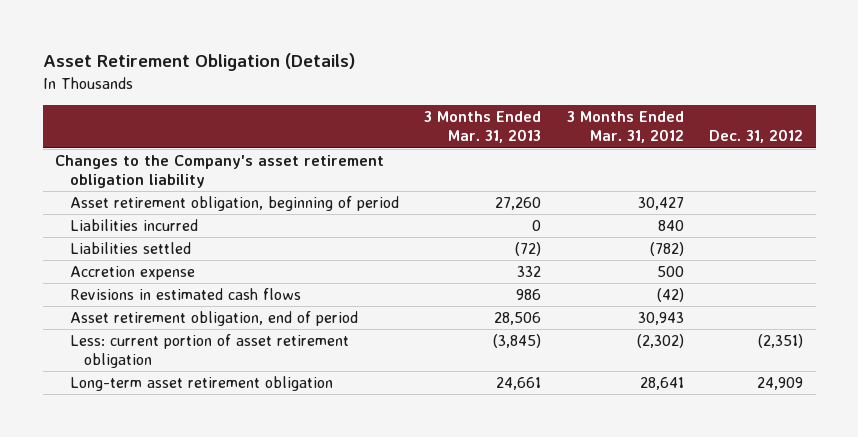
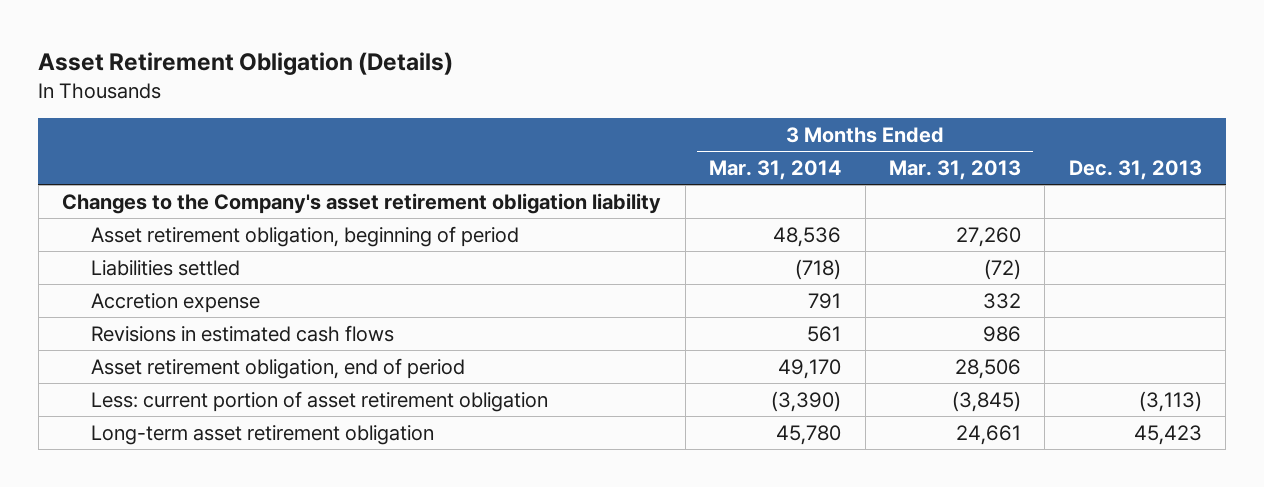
- | 3 Months Ended Mar. 31, 2013 | 3 Months Ended Mar. 31, 2012 | Dec. 31, 2012
+ | 3 Months Ended Mar. 31, 2014 | 3 Months Ended Mar. 31, 2013 | Dec. 31, 2013
- Liabilities incurred | 0 | 840 |

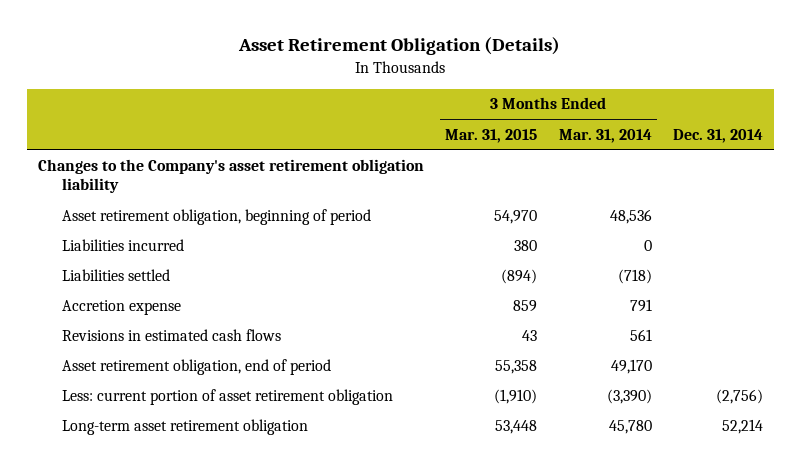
- | 3 Months Ended Mar. 31, 2014 | 3 Months Ended Mar. 31, 2013 | Dec. 31, 2013
+ | 3 Months Ended Mar. 31, 2015 | 3 Months Ended Mar. 31, 2014 | Dec. 31, 2014
+ Liabilities incurred | 380 | 0 |

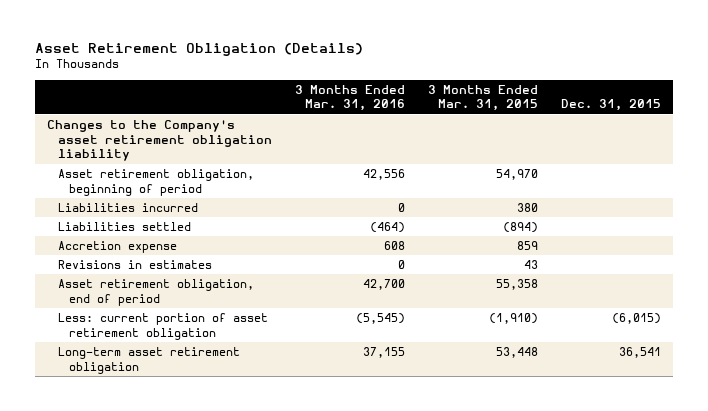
- | 3 Months Ended Mar. 31, 2015 | 3 Months Ended Mar. 31, 2014 | Dec. 31, 2014
+ | 3 Months Ended Mar. 31, 2016 | 3 Months Ended Mar. 31, 2015 | Dec. 31, 2015
- Revisions in estimated cash flows | 43 | 561 |
+ Revisions in estimates | 0 | 43 |

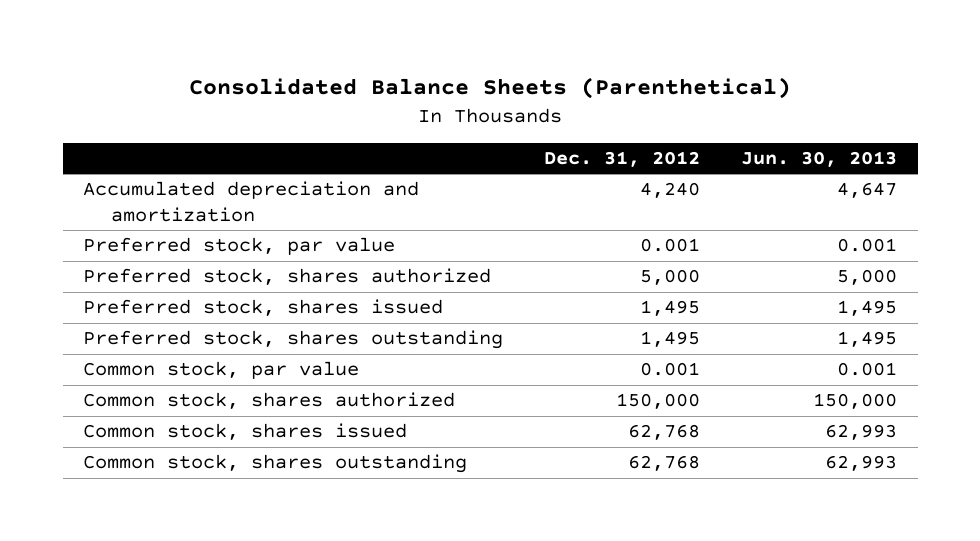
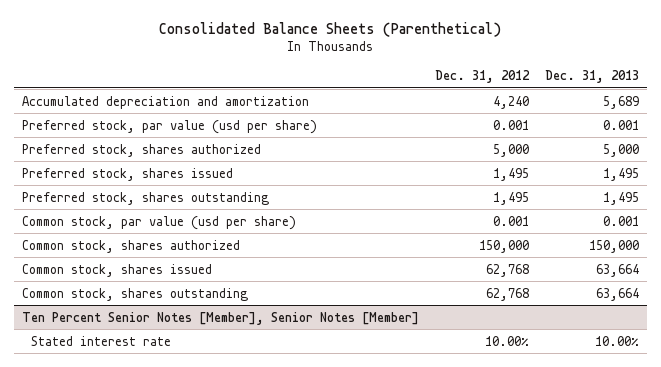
- | Dec. 31, 2012 | Jun. 30, 2013
+ | Dec. 31, 2012 | Dec. 31, 2013
- Preferred stock, par value | 0.001 | 0.001
+ Preferred stock, par value (usd per share) | 0.001 | 0.001
- Common stock, par value | 0.001 | 0.001
+ Common stock, par value (usd per share) | 0.001 | 0.001
+ Ten Percent Senior Notes [Member], Senior Notes [Member]
+ Stated interest rate | 10.00% | 10.00%

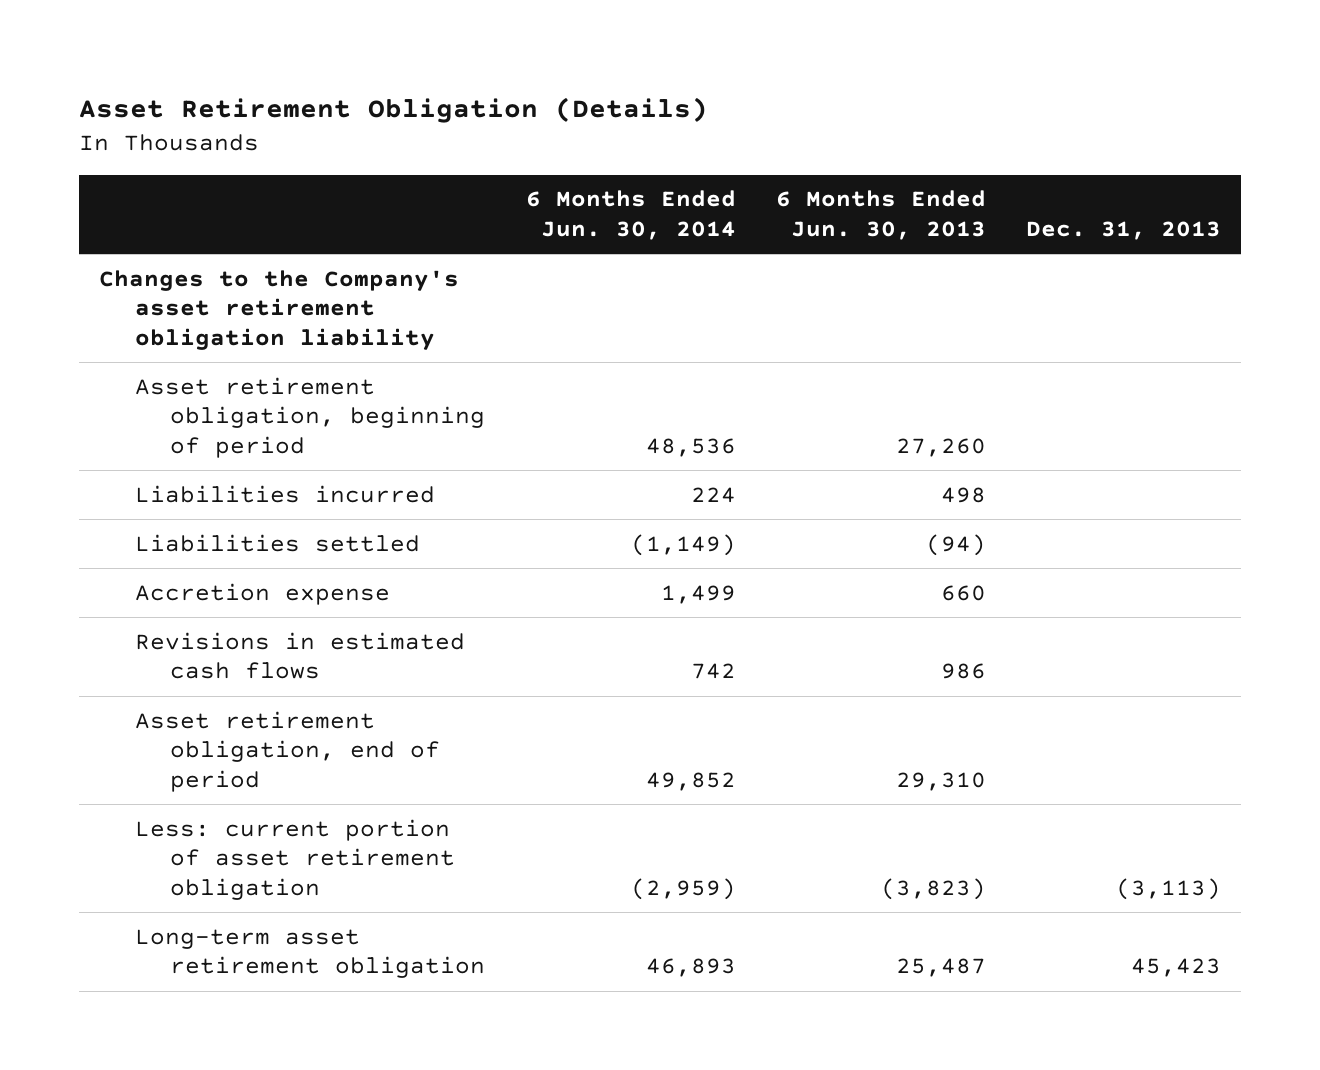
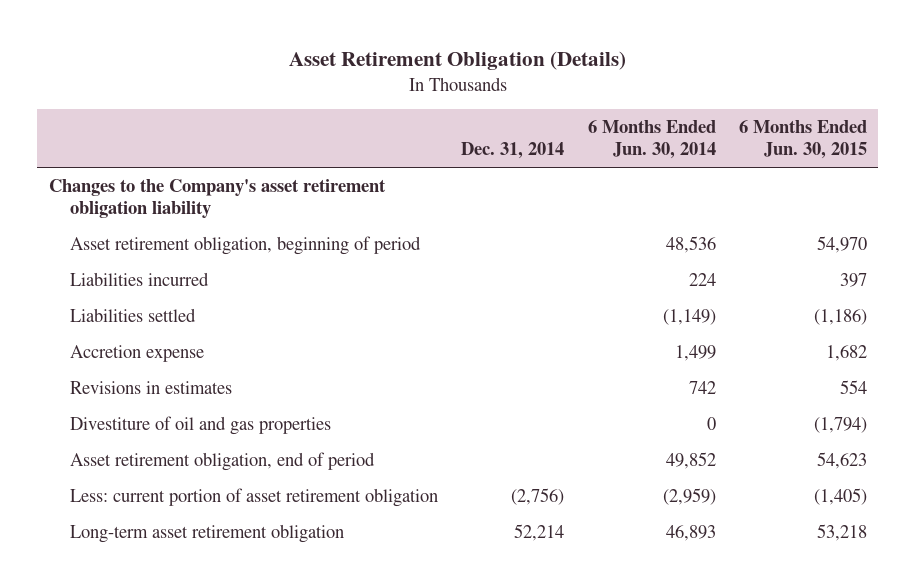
- | 6 Months Ended Jun. 30, 2014 | 6 Months Ended Jun. 30, 2013 | Dec. 31, 2013
+ | Dec. 31, 2014 | 6 Months Ended Jun. 30, 2014 | 6 Months Ended Jun. 30, 2015
- Revisions in estimated cash flows | 742 | 986 |
+ Revisions in estimates | | 742 | 554
+ Divestiture of oil and gas properties | | 0 | (1,794)

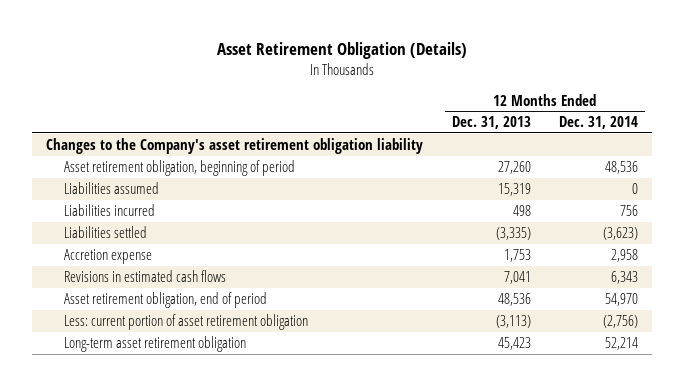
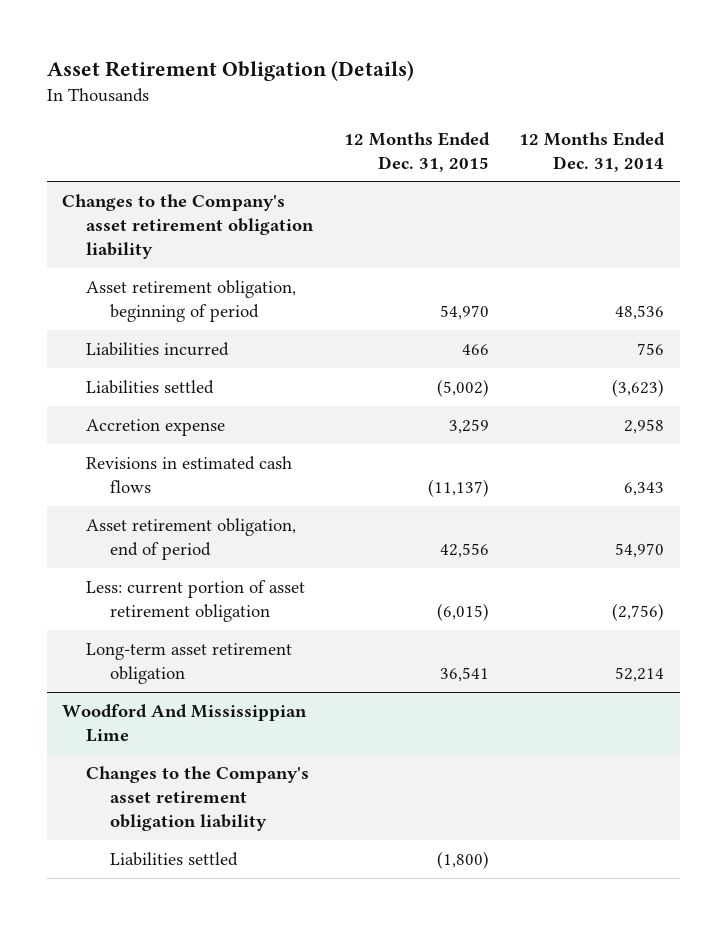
- | 12 Months Ended Dec. 31, 2013 | 12 Months Ended Dec. 31, 2014
+ | 12 Months Ended Dec. 31, 2015 | 12 Months Ended Dec. 31, 2014
- Liabilities assumed | 15,319 | 0
+ Woodford And Mississippian Lime
+ Changes to the Company's asset retirement obligation liability
+ Liabilities settled | (1,800) |

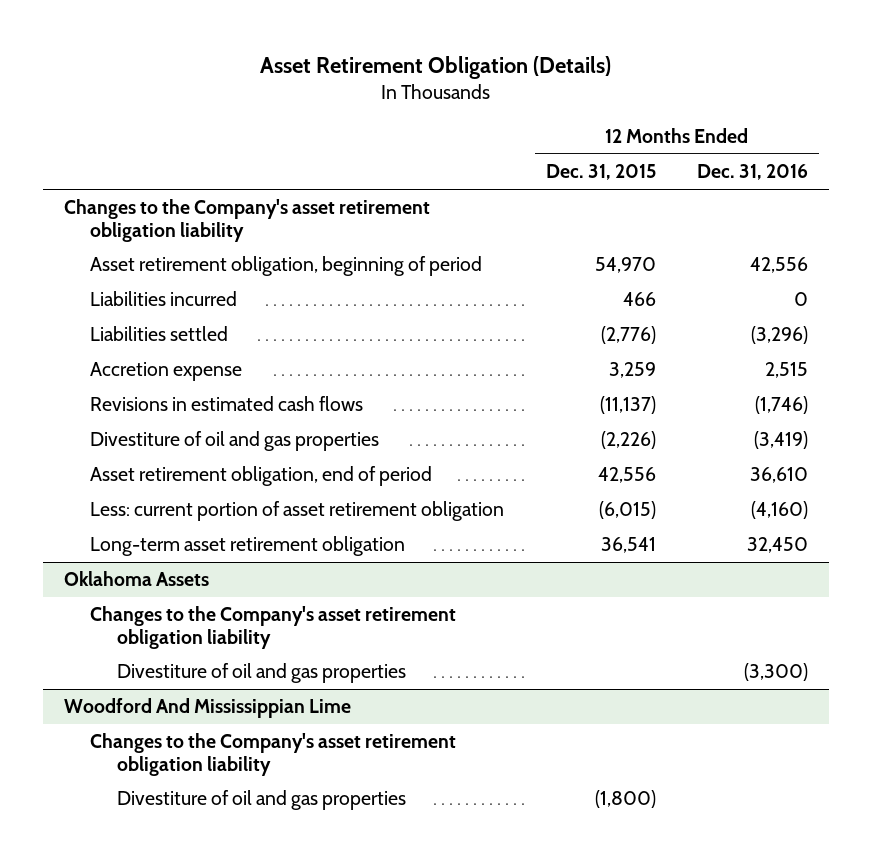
- | 12 Months Ended Dec. 31, 2015 | 12 Months Ended Dec. 31, 2014
+ | 12 Months Ended Dec. 31, 2015 | 12 Months Ended Dec. 31, 2016
- Liabilities settled | (5,002) | (3,623)
+ Liabilities settled | (2,776) | (3,296)
+ Divestiture of oil and gas properties | (2,226) | (3,419)
+ Oklahoma Assets
+ Changes to the Company's asset retirement obligation liability
+ Divestiture of oil and gas properties | | (3,300)
@ Woodford And Mississippian Lime
- Liabilities settled | (1,800) |
+ Divestiture of oil and gas properties | (1,800) |

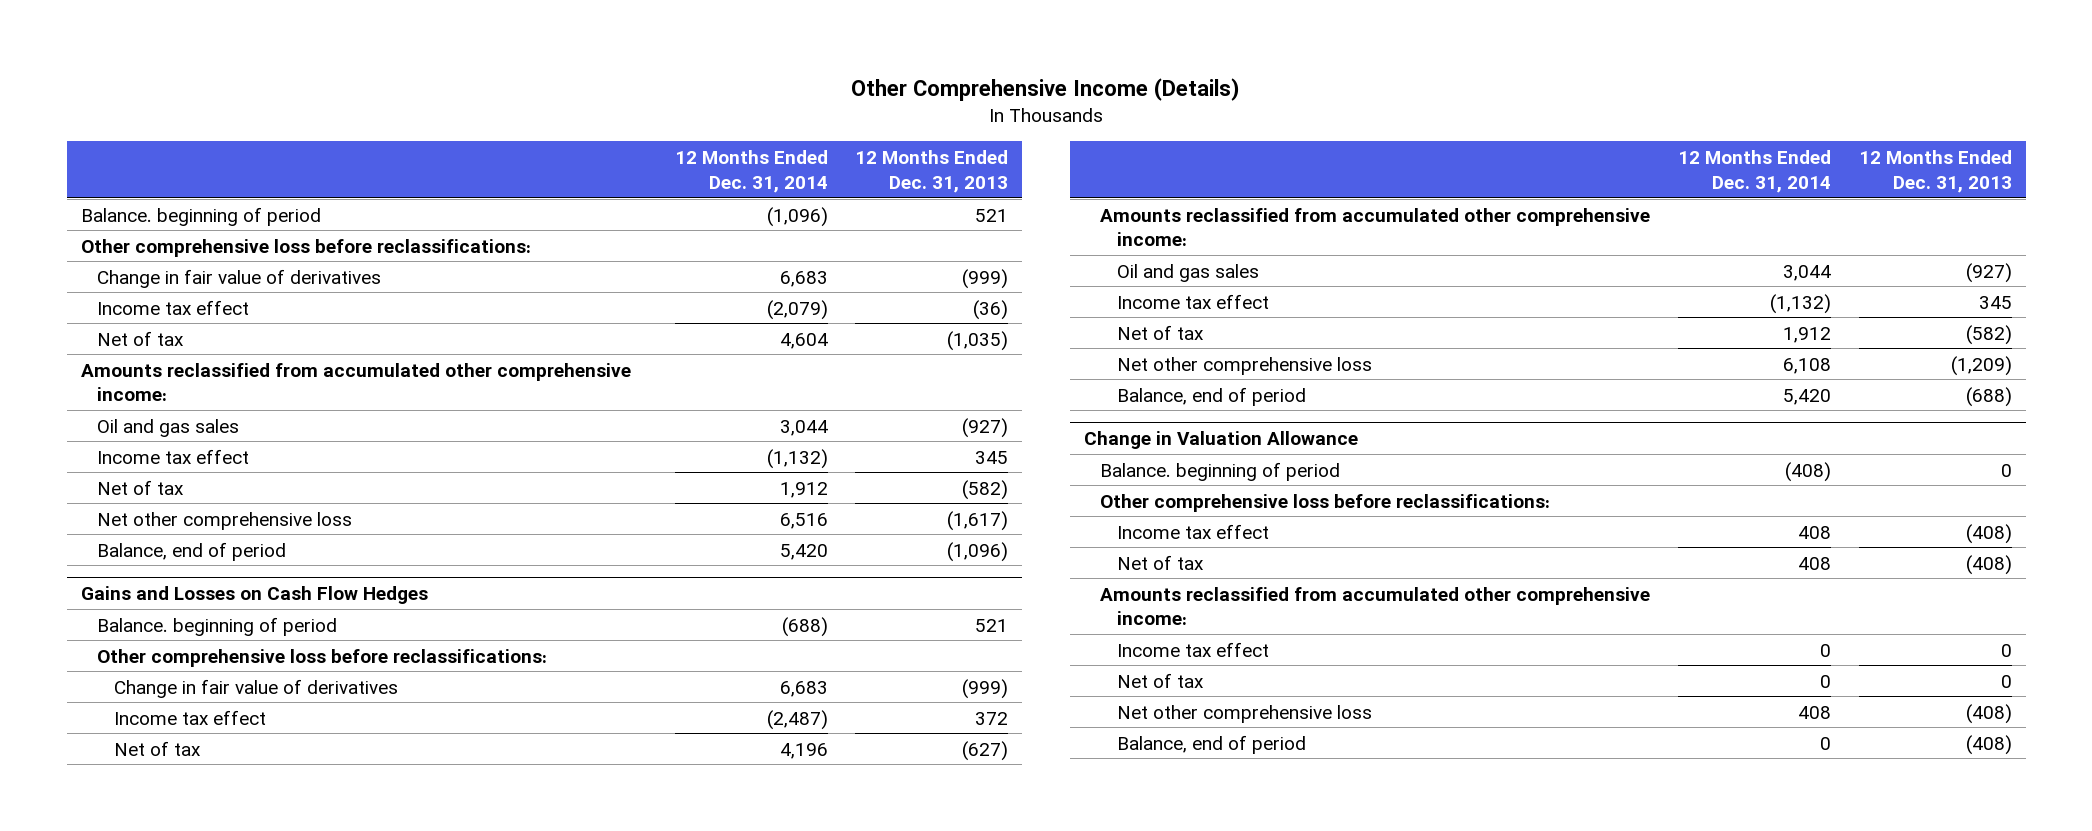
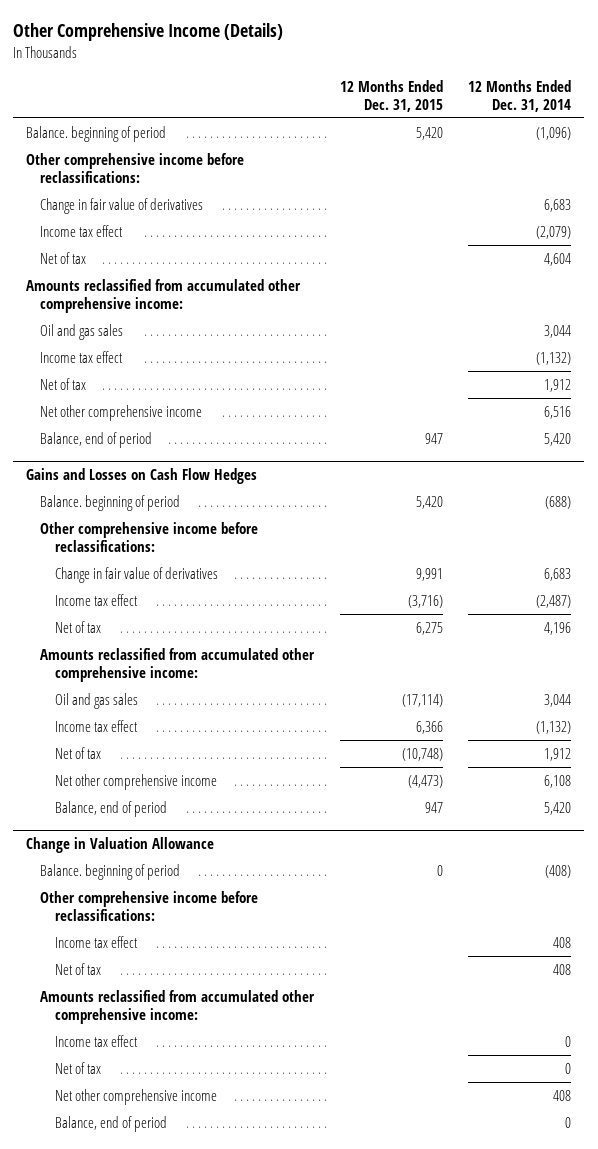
- | 12 Months Ended Dec. 31, 2014 | 12 Months Ended Dec. 31, 2013
+ | 12 Months Ended Dec. 31, 2015 | 12 Months Ended Dec. 31, 2014
- Other comprehensive loss before reclassifications:
+ Other comprehensive income before reclassifications:
- Net other comprehensive loss | 6,516 | (1,617)
+ Net other comprehensive income | | 6,516
@ Gains and Losses on Cash Flow Hedges
- Other comprehensive loss before reclassifications:
+ Other comprehensive income before reclassifications:
- Net other comprehensive loss | 6,108 | (1,209)
+ Net other comprehensive income | (4,473) | 6,108
@ Change in Valuation Allowance
- Other comprehensive loss before reclassifications:
+ Other comprehensive income before reclassifications:
- Net other comprehensive loss | 408 | (408)
+ Net other comprehensive income | | 408

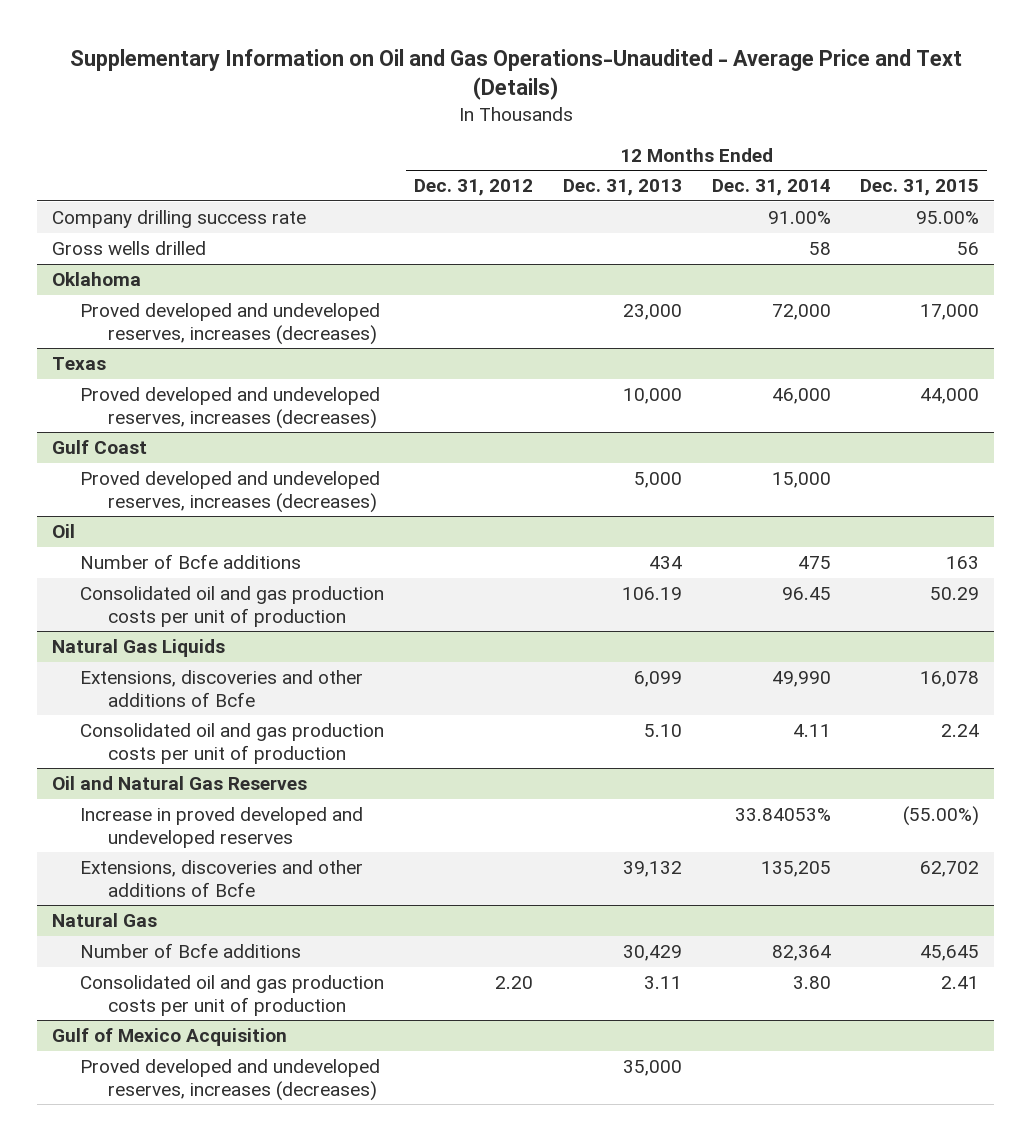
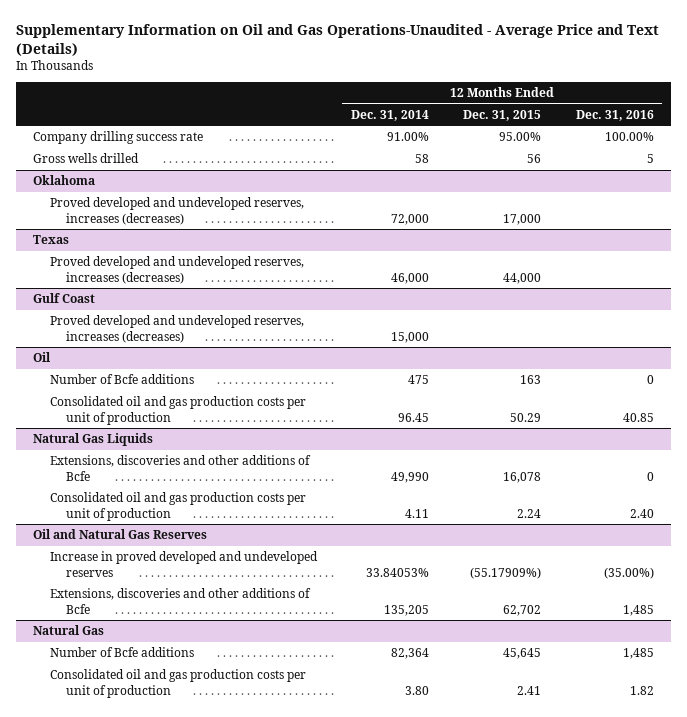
- | 12 Months Ended Dec. 31, 2012 | 12 Months Ended Dec. 31, 2013 | 12 Months Ended Dec. 31, 2014 | 12 Months Ended Dec. 31, 2015
+ | 12 Months Ended Dec. 31, 2014 | 12 Months Ended Dec. 31, 2015 | 12 Months Ended Dec. 31, 2016
@ Oil and Natural Gas Reserves
- Increase in proved developed and undeveloped reserves | | | 33.84053% | (55.00%)
+ Increase in proved developed and undeveloped reserves | 33.84053% | (55.17909%) | (35.00%)
- Gulf of Mexico Acquisition
- Proved developed and undeveloped reserves, increases (decreases) | | 35,000 | |

